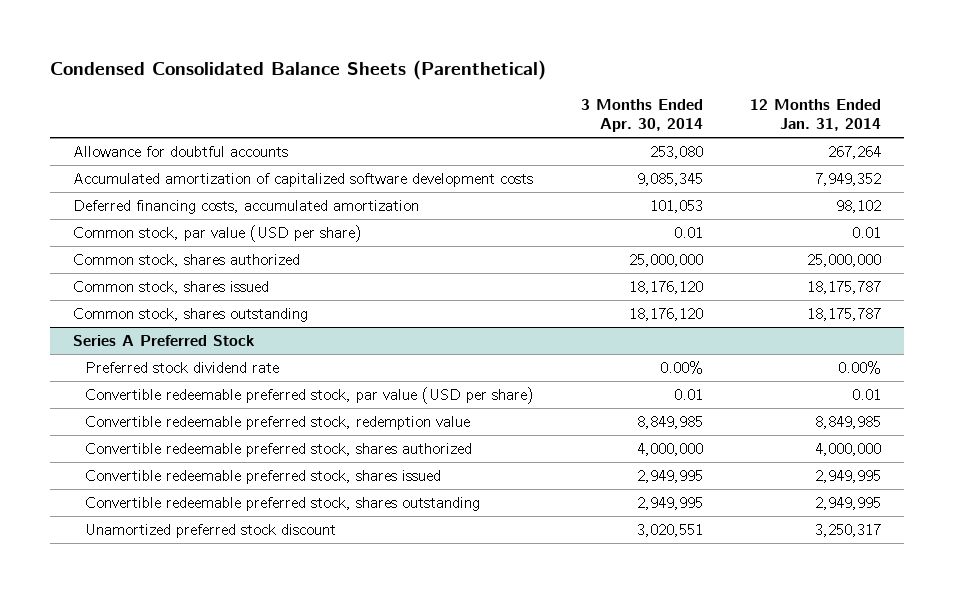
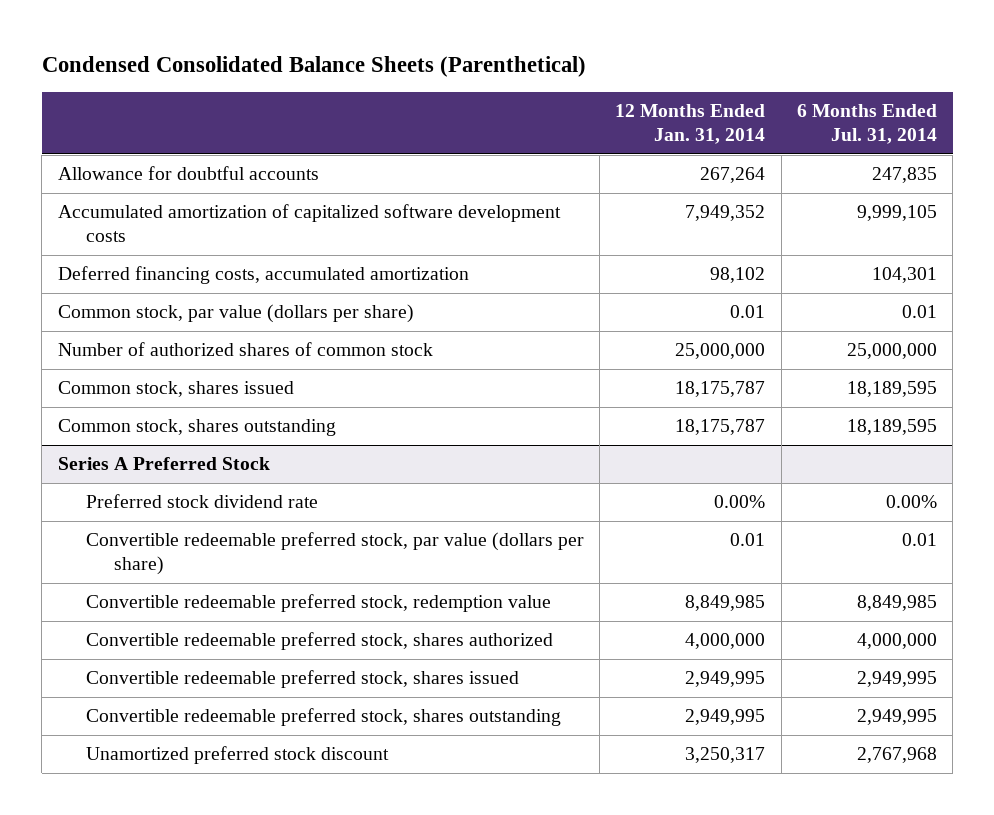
- | 3 Months Ended Apr. 30, 2014 | 12 Months Ended Jan. 31, 2014
+ | 12 Months Ended Jan. 31, 2014 | 6 Months Ended Jul. 31, 2014
- Common stock, par value (USD per share) | 0.01 | 0.01
- Common stock, shares authorized | 25,000,000 | 25,000,000
+ Common stock, par value (dollars per share) | 0.01 | 0.01
+ Number of authorized shares of common stock | 25,000,000 | 25,000,000
@ Series A Preferred Stock
- Convertible redeemable preferred stock, par value (USD per share) | 0.01 | 0.01
+ Convertible redeemable preferred stock, par value (dollars per share) | 0.01 | 0.01

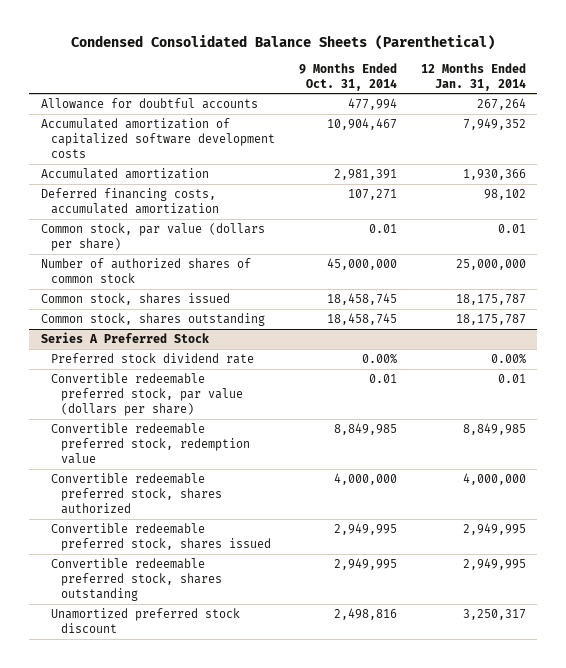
- | 12 Months Ended Jan. 31, 2014 | 6 Months Ended Jul. 31, 2014
+ | 9 Months Ended Oct. 31, 2014 | 12 Months Ended Jan. 31, 2014
+ Accumulated amortization | 2,981,391 | 1,930,366

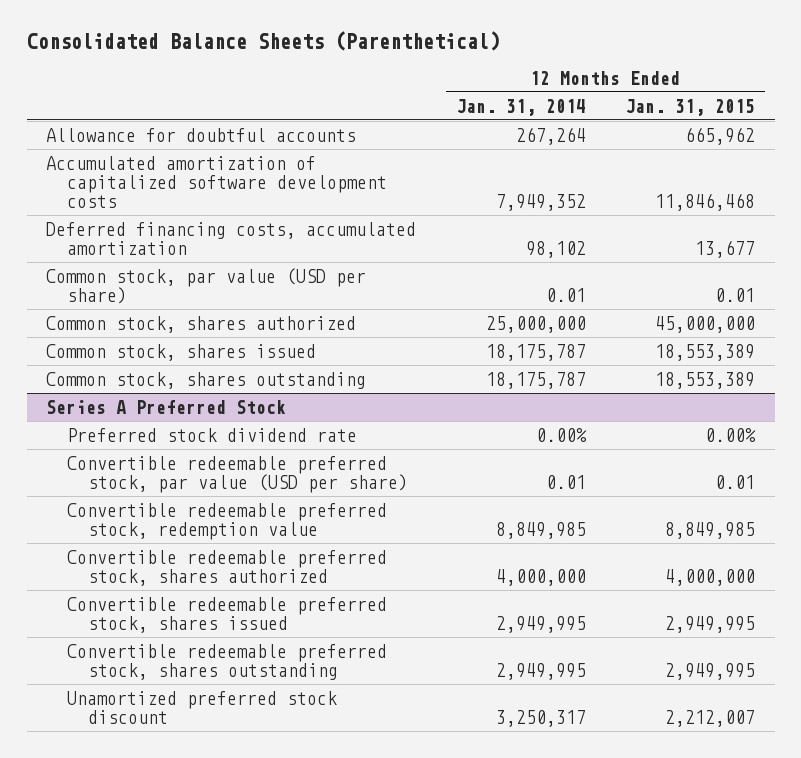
- Condensed Consolidated Balance Sheets (Parenthetical)
+ Consolidated Balance Sheets (Parenthetical)
- | 9 Months Ended Oct. 31, 2014 | 12 Months Ended Jan. 31, 2014
+ | 12 Months Ended Jan. 31, 2014 | 12 Months Ended Jan. 31, 2015
- Accumulated amortization | 2,981,391 | 1,930,366
- Common stock, par value (dollars per share) | 0.01 | 0.01
- Number of authorized shares of common stock | 45,000,000 | 25,000,000
+ Common stock, par value (USD per share) | 0.01 | 0.01
+ Common stock, shares authorized | 25,000,000 | 45,000,000
@ Series A Preferred Stock
- Convertible redeemable preferred stock, par value (dollars per share) | 0.01 | 0.01
+ Convertible redeemable preferred stock, par value (USD per share) | 0.01 | 0.01

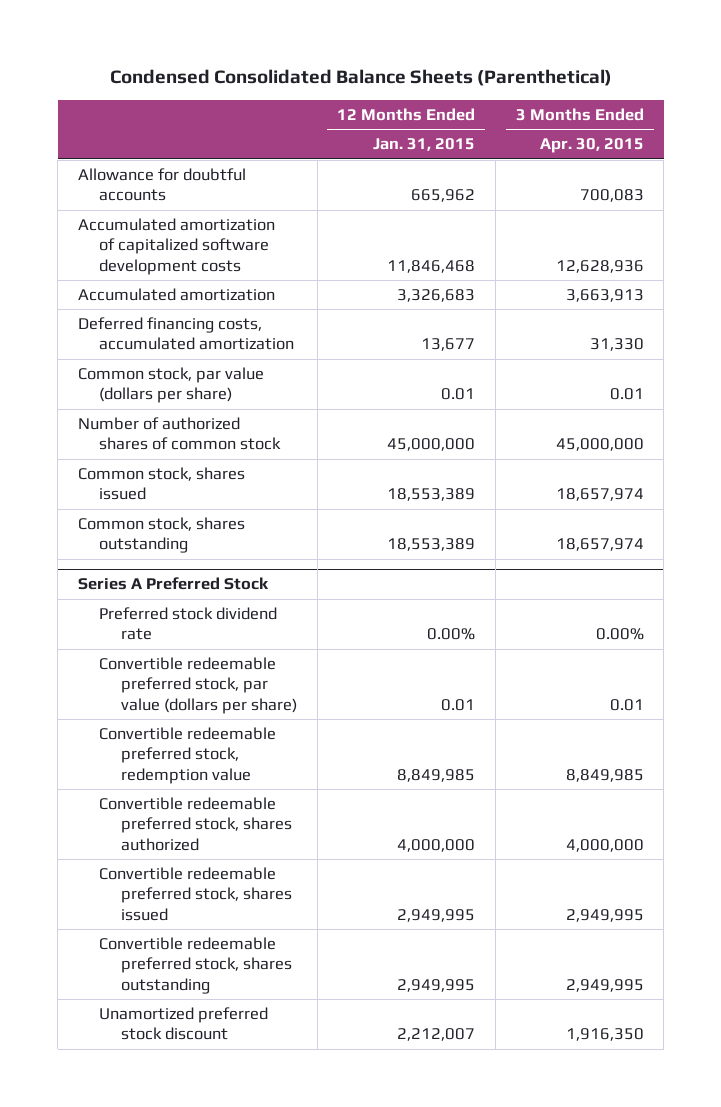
- Consolidated Balance Sheets (Parenthetical)
+ Condensed Consolidated Balance Sheets (Parenthetical)
- | 12 Months Ended Jan. 31, 2014 | 12 Months Ended Jan. 31, 2015
+ | 12 Months Ended Jan. 31, 2015 | 3 Months Ended Apr. 30, 2015
+ Accumulated amortization | 3,326,683 | 3,663,913
- Common stock, par value (USD per share) | 0.01 | 0.01
- Common stock, shares authorized | 25,000,000 | 45,000,000
+ Common stock, par value (dollars per share) | 0.01 | 0.01
+ Number of authorized shares of common stock | 45,000,000 | 45,000,000
@ Series A Preferred Stock
- Convertible redeemable preferred stock, par value (USD per share) | 0.01 | 0.01
+ Convertible redeemable preferred stock, par value (dollars per share) | 0.01 | 0.01

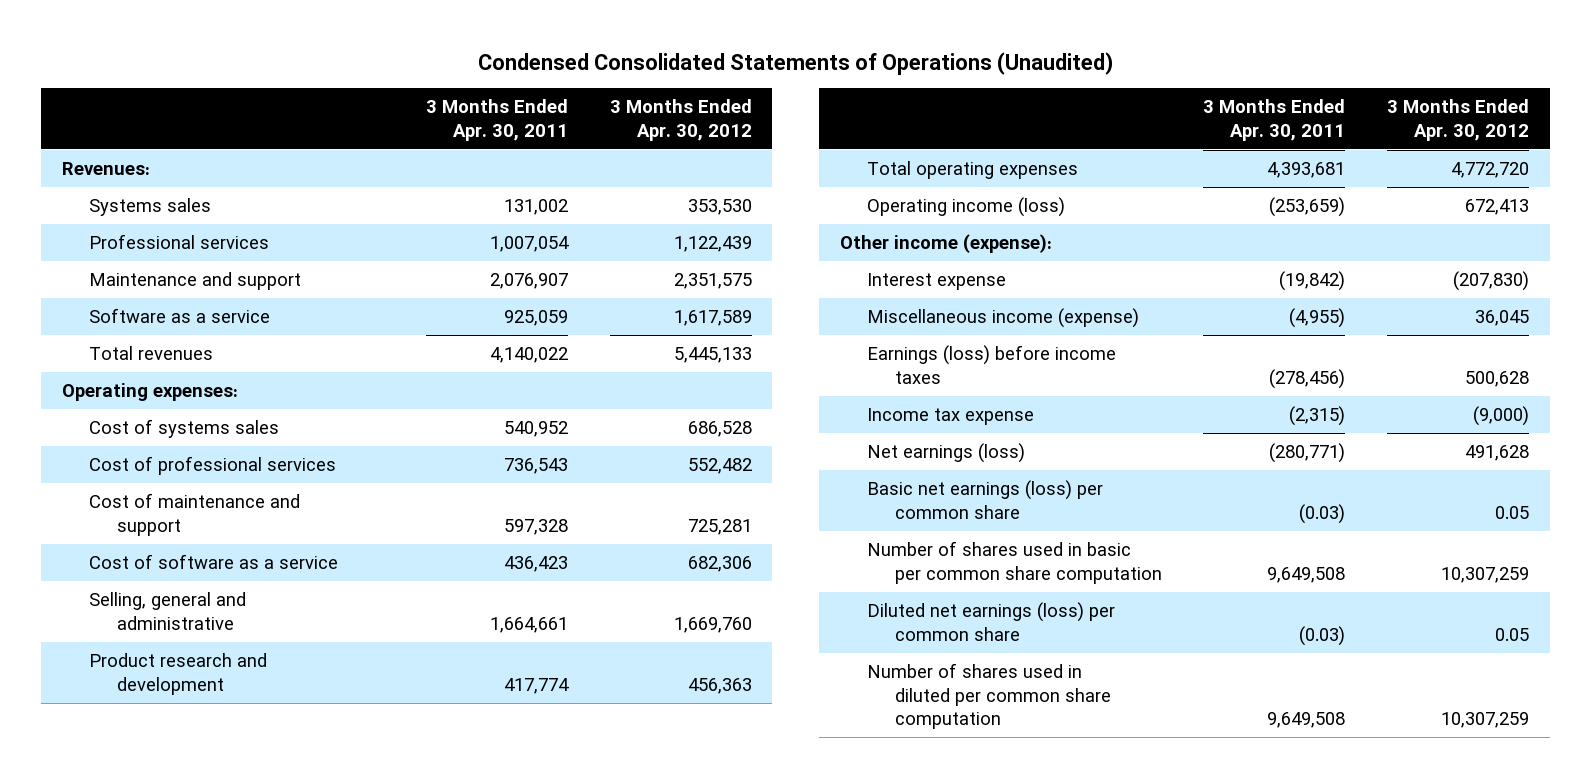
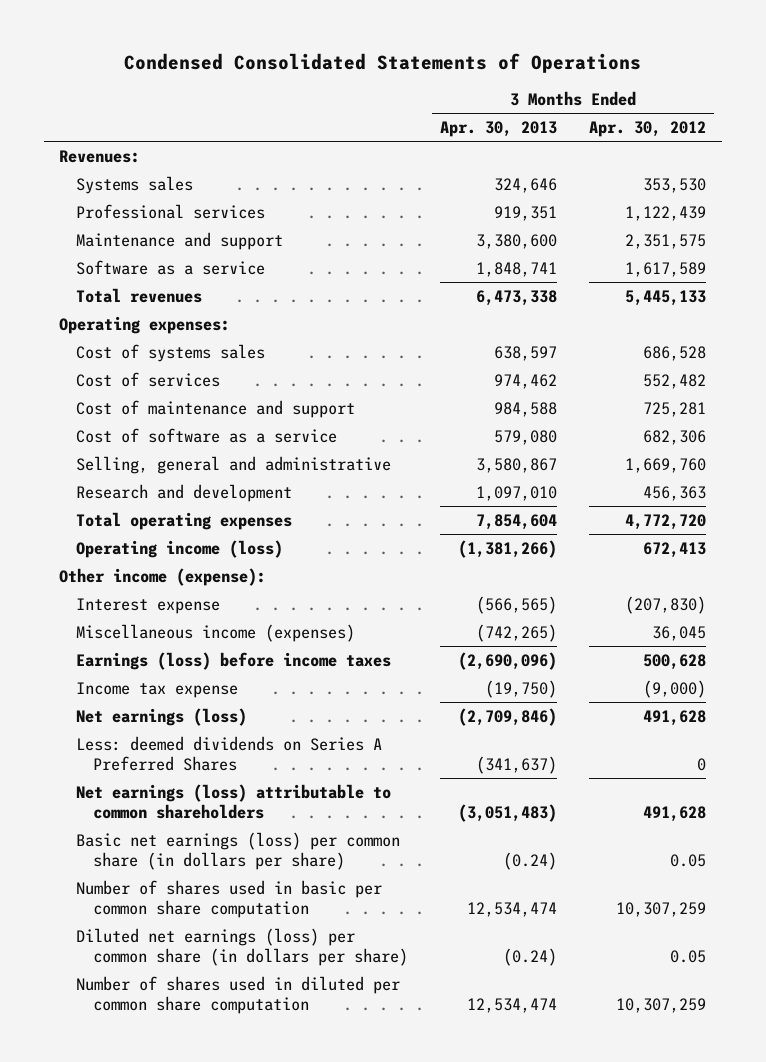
- Condensed Consolidated Statements of Operations (Unaudited)
+ Condensed Consolidated Statements of Operations
- | 3 Months Ended Apr. 30, 2011 | 3 Months Ended Apr. 30, 2012
+ | 3 Months Ended Apr. 30, 2013 | 3 Months Ended Apr. 30, 2012
- Cost of professional services | 736,543 | 552,482
+ Cost of services | 974,462 | 552,482
- Product research and development | 417,774 | 456,363
+ Research and development | 1,097,010 | 456,363
- Miscellaneous income (expense) | (4,955) | 36,045
+ Miscellaneous income (expenses) | (742,265) | 36,045
- Basic net earnings (loss) per common share | (0.03) | 0.05
+ Less: deemed dividends on Series A Preferred Shares | (341,637) | 0
+ Net earnings (loss) attributable to common shareholders | (3,051,483) | 491,628
+ Basic net earnings (loss) per common share (in dollars per share) | (0.24) | 0.05
- Diluted net earnings (loss) per common share | (0.03) | 0.05
+ Diluted net earnings (loss) per common share (in dollars per share) | (0.24) | 0.05

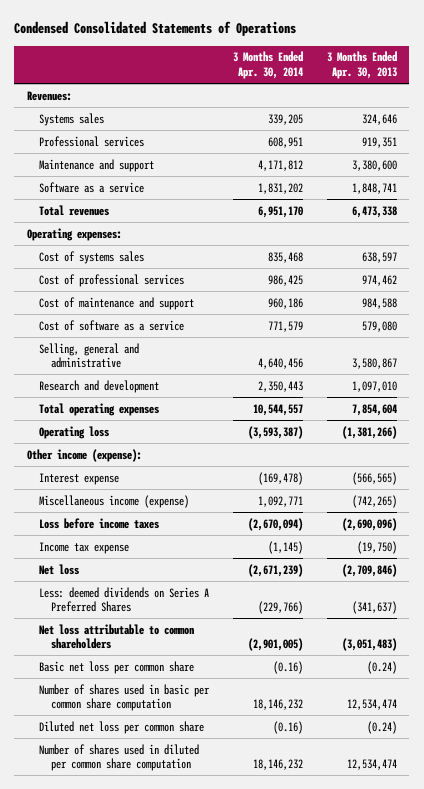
- | 3 Months Ended Apr. 30, 2013 | 3 Months Ended Apr. 30, 2012
+ | 3 Months Ended Apr. 30, 2014 | 3 Months Ended Apr. 30, 2013
- Cost of services | 974,462 | 552,482
+ Cost of professional services | 986,425 | 974,462
- Operating income (loss) | (1,381,266) | 672,413
+ Operating loss | (3,593,387) | (1,381,266)
- Miscellaneous income (expenses) | (742,265) | 36,045
- Earnings (loss) before income taxes | (2,690,096) | 500,628
+ Miscellaneous income (expense) | 1,092,771 | (742,265)
+ Loss before income taxes | (2,670,094) | (2,690,096)
- Net earnings (loss) | (2,709,846) | 491,628
+ Net loss | (2,671,239) | (2,709,846)
- Net earnings (loss) attributable to common shareholders | (3,051,483) | 491,628
- Basic net earnings (loss) per common share (in dollars per share) | (0.24) | 0.05
+ Net loss attributable to common shareholders | (2,901,005) | (3,051,483)
+ Basic net loss per common share | (0.16) | (0.24)
- Diluted net earnings (loss) per common share (in dollars per share) | (0.24) | 0.05
+ Diluted net loss per common share | (0.16) | (0.24)

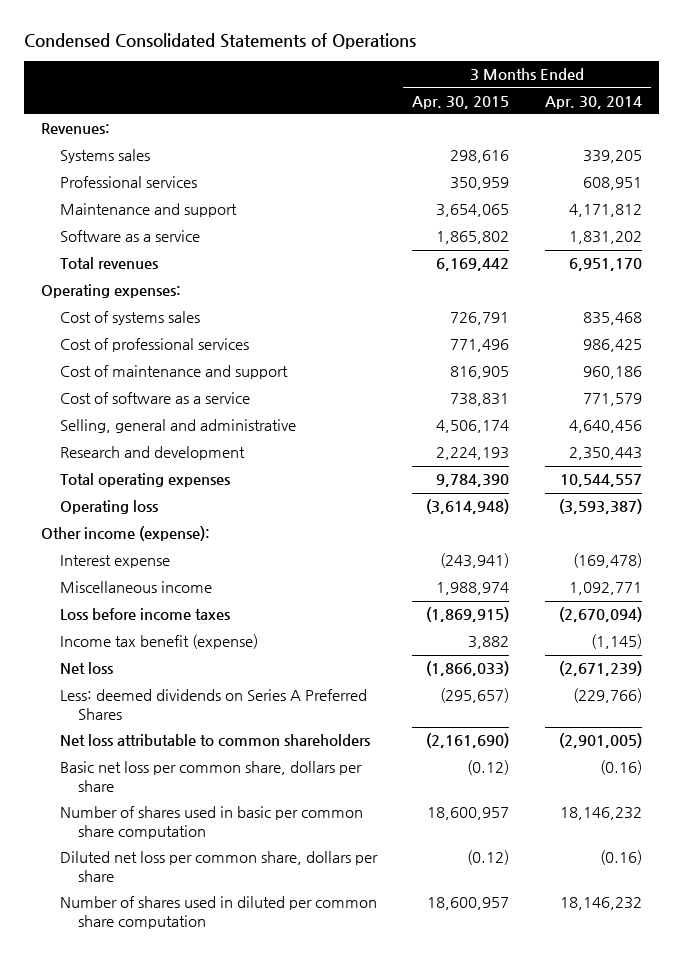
- | 3 Months Ended Apr. 30, 2014 | 3 Months Ended Apr. 30, 2013
+ | 3 Months Ended Apr. 30, 2015 | 3 Months Ended Apr. 30, 2014
- Miscellaneous income (expense) | 1,092,771 | (742,265)
+ Miscellaneous income | 1,988,974 | 1,092,771
- Income tax expense | (1,145) | (19,750)
+ Income tax benefit (expense) | 3,882 | (1,145)
- Basic net loss per common share | (0.16) | (0.24)
+ Basic net loss per common share, dollars per share | (0.12) | (0.16)
- Diluted net loss per common share | (0.16) | (0.24)
+ Diluted net loss per common share, dollars per share | (0.12) | (0.16)

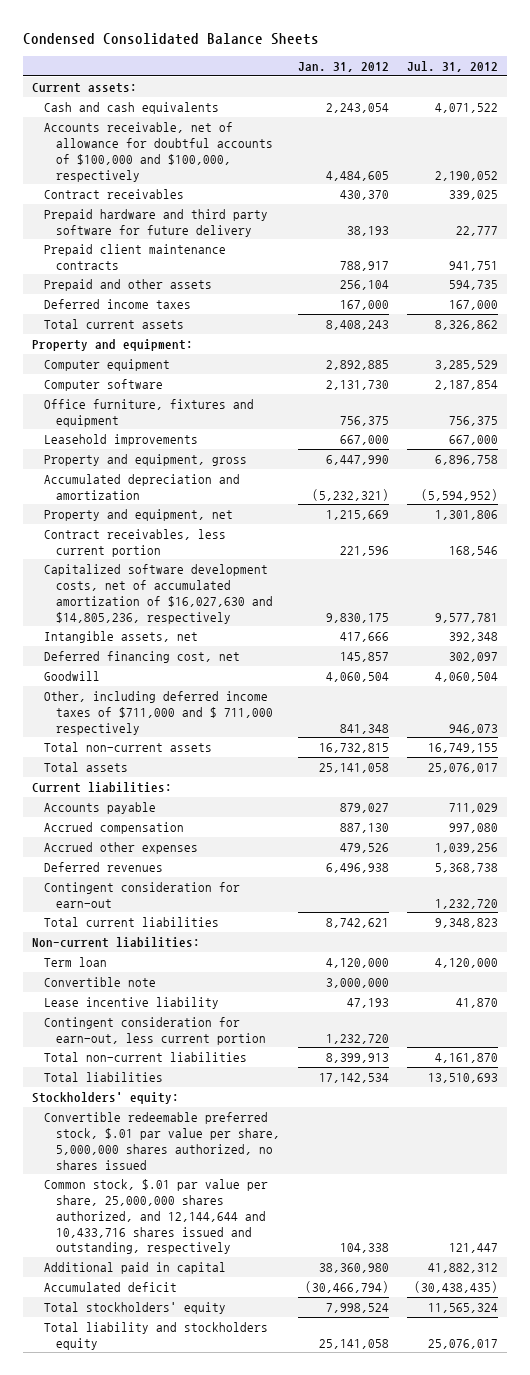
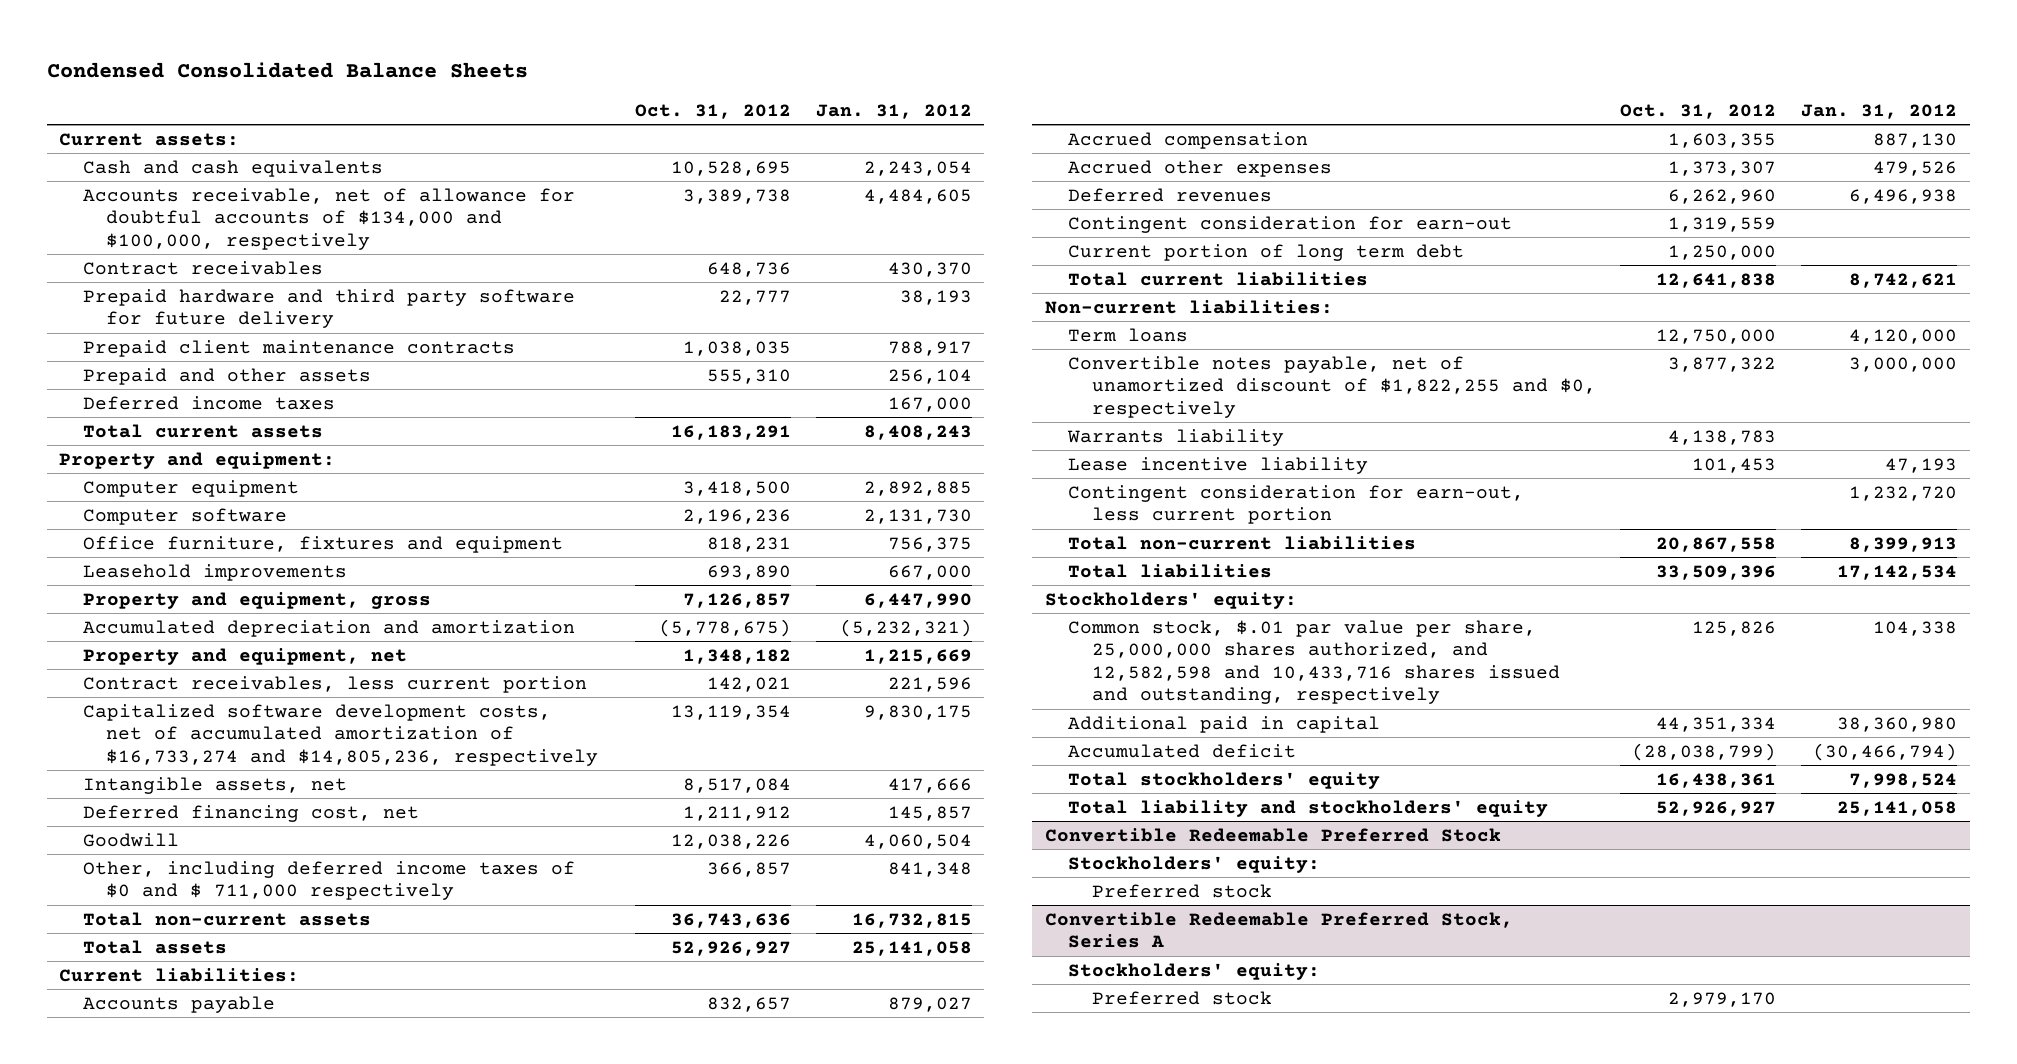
- | Jan. 31, 2012 | Jul. 31, 2012
+ | Oct. 31, 2012 | Jan. 31, 2012
- Accounts receivable, net of allowance for doubtful accounts of $100,000 and $100,000, respectively | 4,484,605 | 2,190,052
+ Accounts receivable, net of allowance for doubtful accounts of $134,000 and $100,000, respectively | 3,389,738 | 4,484,605
- Capitalized software development costs, net of accumulated amortization of $16,027,630 and $14,805,236, respectively | 9,830,175 | 9,577,781
+ Capitalized software development costs, net of accumulated amortization of $16,733,274 and $14,805,236, respectively | 13,119,354 | 9,830,175
- Other, including deferred income taxes of $711,000 and $ 711,000 respectively | 841,348 | 946,073
+ Other, including deferred income taxes of $0 and $ 711,000 respectively | 366,857 | 841,348
+ Current portion of long term debt | 1,250,000 |
- Term loan | 4,120,000 | 4,120,000
- Convertible note | 3,000,000 |
+ Term loans | 12,750,000 | 4,120,000
+ Convertible notes payable, net of unamortized discount of $1,822,255 and $0, respectively | 3,877,322 | 3,000,000
+ Warrants liability | 4,138,783 |
- Convertible redeemable preferred stock, $.01 par value per share, 5,000,000 shares authorized, no shares issued
- Common stock, $.01 par value per share, 25,000,000 shares authorized, and 12,144,644 and 10,433,716 shares issued and outstanding, respectively | 104,338 | 121,447
+ Common stock, $.01 par value per share, 25,000,000 shares authorized, and 12,582,598 and 10,433,716 shares issued and outstanding, respectively | 125,826 | 104,338
- Total liability and stockholders equity | 25,141,058 | 25,076,017
+ Total liability and stockholders' equity | 52,926,927 | 25,141,058
+ Convertible Redeemable Preferred Stock
+ Stockholders' equity:
+ Preferred stock
+ Convertible Redeemable Preferred Stock, Series A
+ Stockholders' equity:
+ Preferred stock | 2,979,170 |

